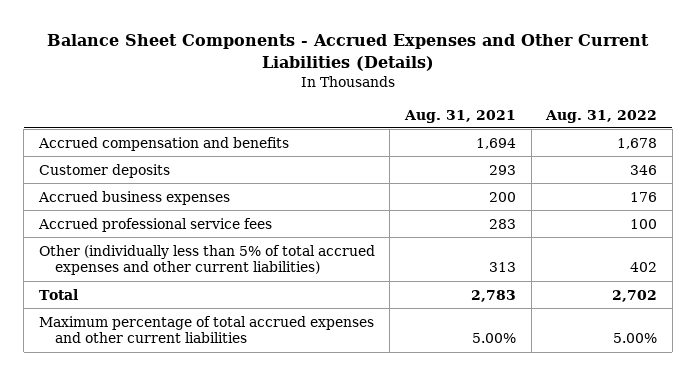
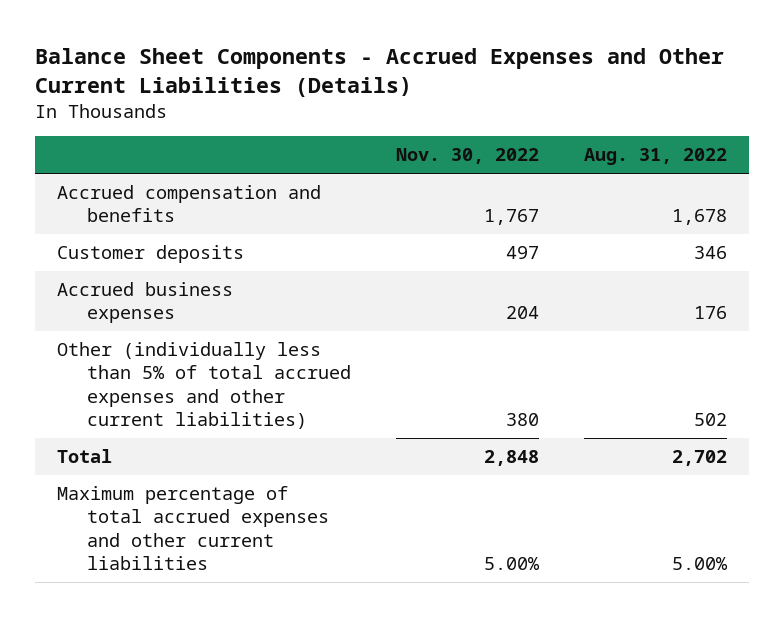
- | Aug. 31, 2021 | Aug. 31, 2022
+ | Nov. 30, 2022 | Aug. 31, 2022
- Accrued professional service fees | 283 | 100
- Other (individually less than 5% of total accrued expenses and other current liabilities) | 313 | 402
+ Other (individually less than 5% of total accrued expenses and other current liabilities) | 380 | 502

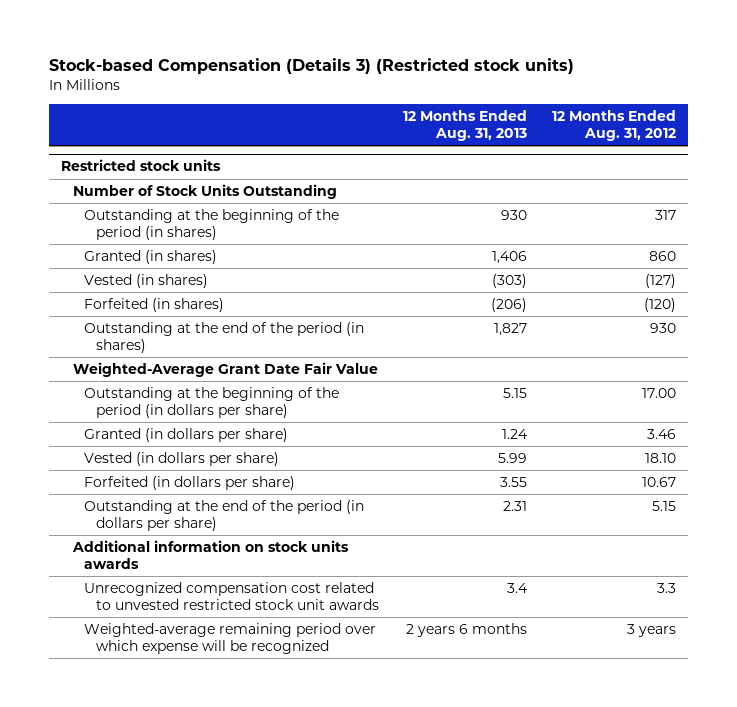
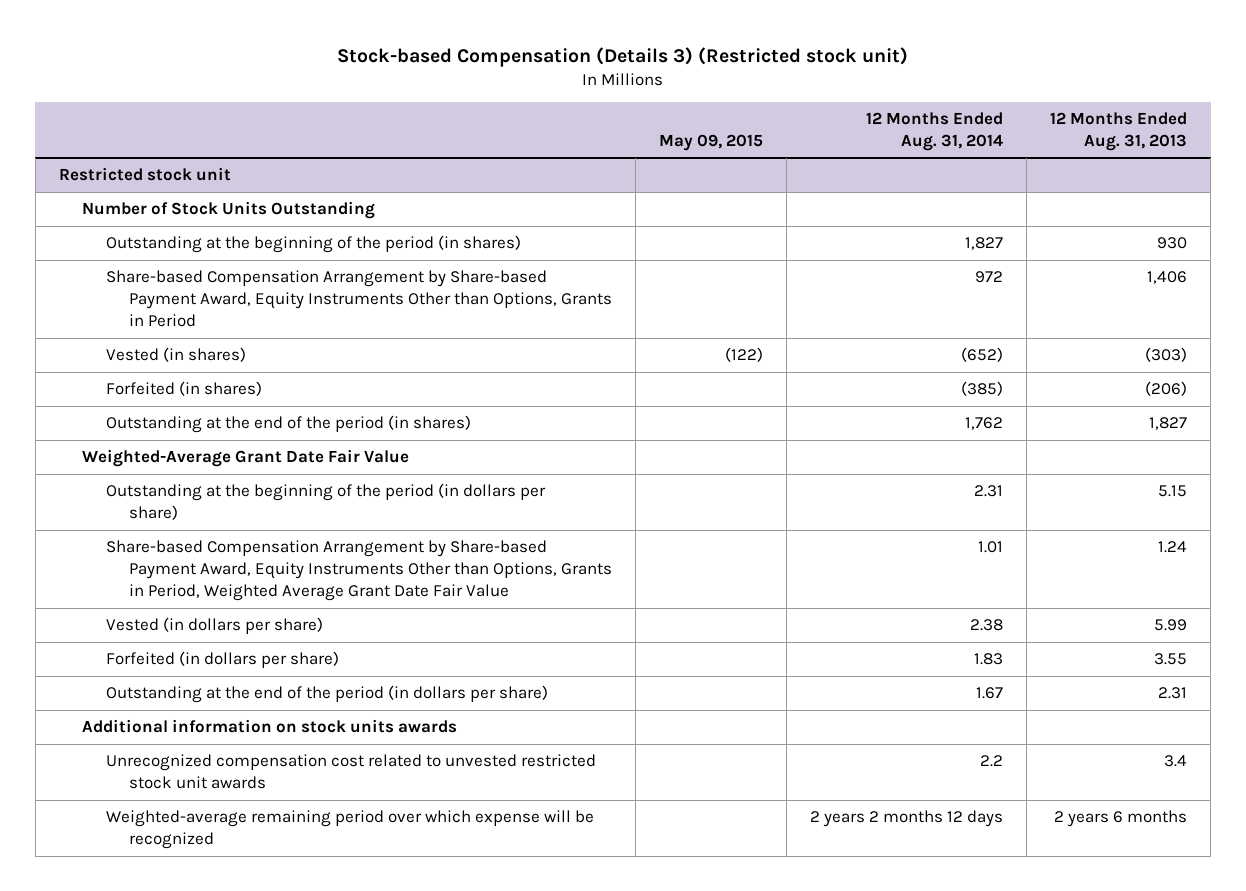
- Stock-based Compensation (Details 3) (Restricted stock units)
+ Stock-based Compensation (Details 3) (Restricted stock unit)
- | 12 Months Ended Aug. 31, 2013 | 12 Months Ended Aug. 31, 2012
+ | May 09, 2015 | 12 Months Ended Aug. 31, 2014 | 12 Months Ended Aug. 31, 2013
- Restricted stock units
+ Restricted stock unit
- Granted (in shares) | 1,406 | 860
+ Share-based Compensation Arrangement by Share-based Payment Award, Equity Instruments Other than Options, Grants in Period | | 972 | 1,406
- Granted (in dollars per share) | 1.24 | 3.46
+ Share-based Compensation Arrangement by Share-based Payment Award, Equity Instruments Other than Options, Grants in Period, Weighted Average Grant Date Fair Value | | 1.01 | 1.24

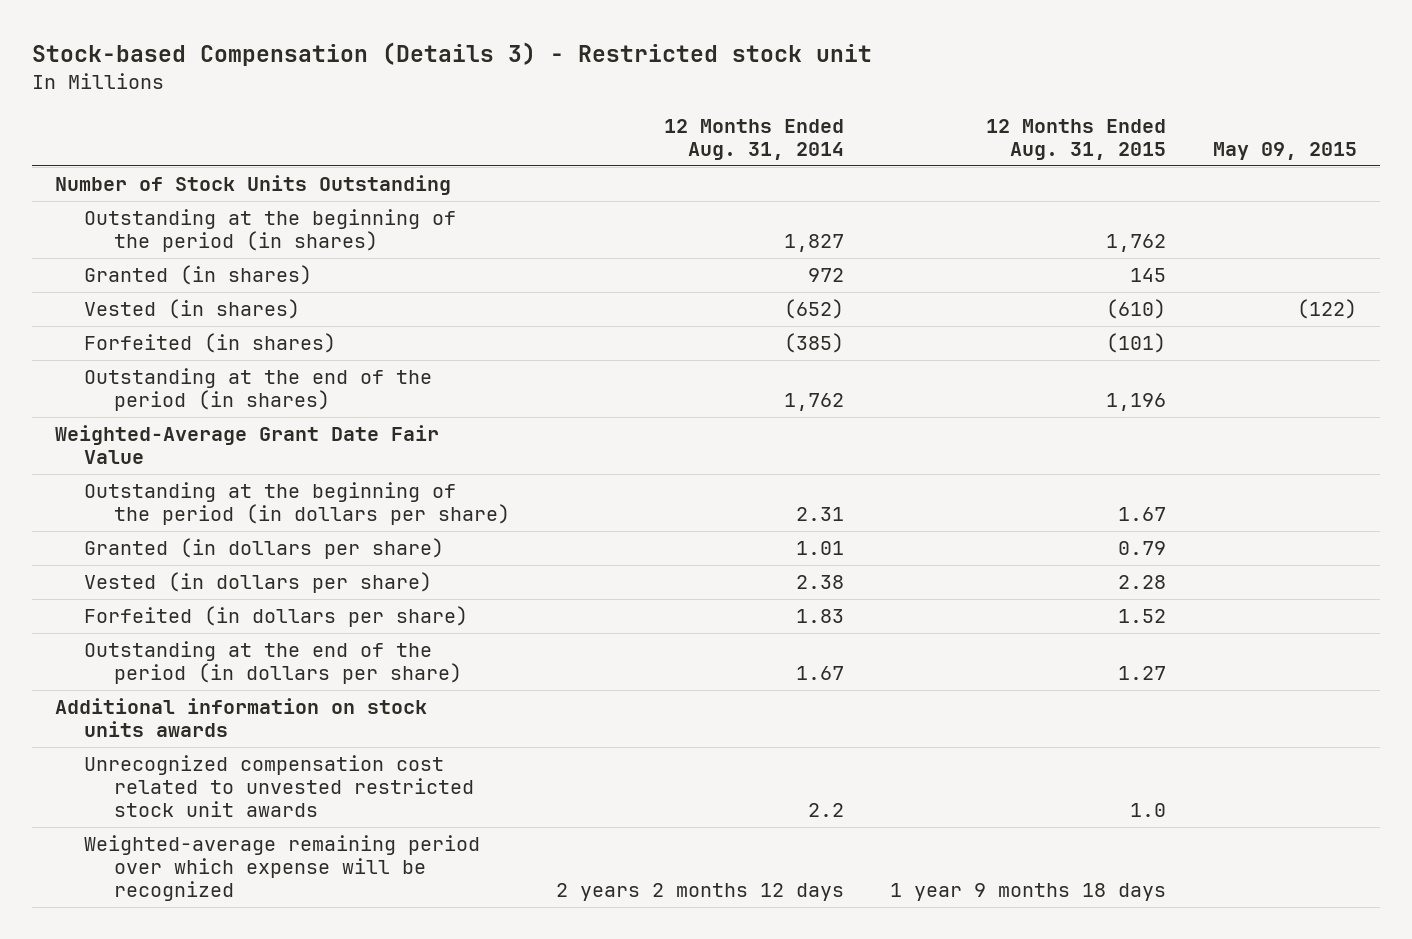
- Stock-based Compensation (Details 3) (Restricted stock unit)
+ Stock-based Compensation (Details 3) - Restricted stock unit
- | May 09, 2015 | 12 Months Ended Aug. 31, 2014 | 12 Months Ended Aug. 31, 2013
+ | 12 Months Ended Aug. 31, 2014 | 12 Months Ended Aug. 31, 2015 | May 09, 2015
- Restricted stock unit
- Share-based Compensation Arrangement by Share-based Payment Award, Equity Instruments Other than Options, Grants in Period | | 972 | 1,406
+ Granted (in shares) | 972 | 145 |
- Share-based Compensation Arrangement by Share-based Payment Award, Equity Instruments Other than Options, Grants in Period, Weighted Average Grant Date Fair Value | | 1.01 | 1.24
+ Granted (in dollars per share) | 1.01 | 0.79 |

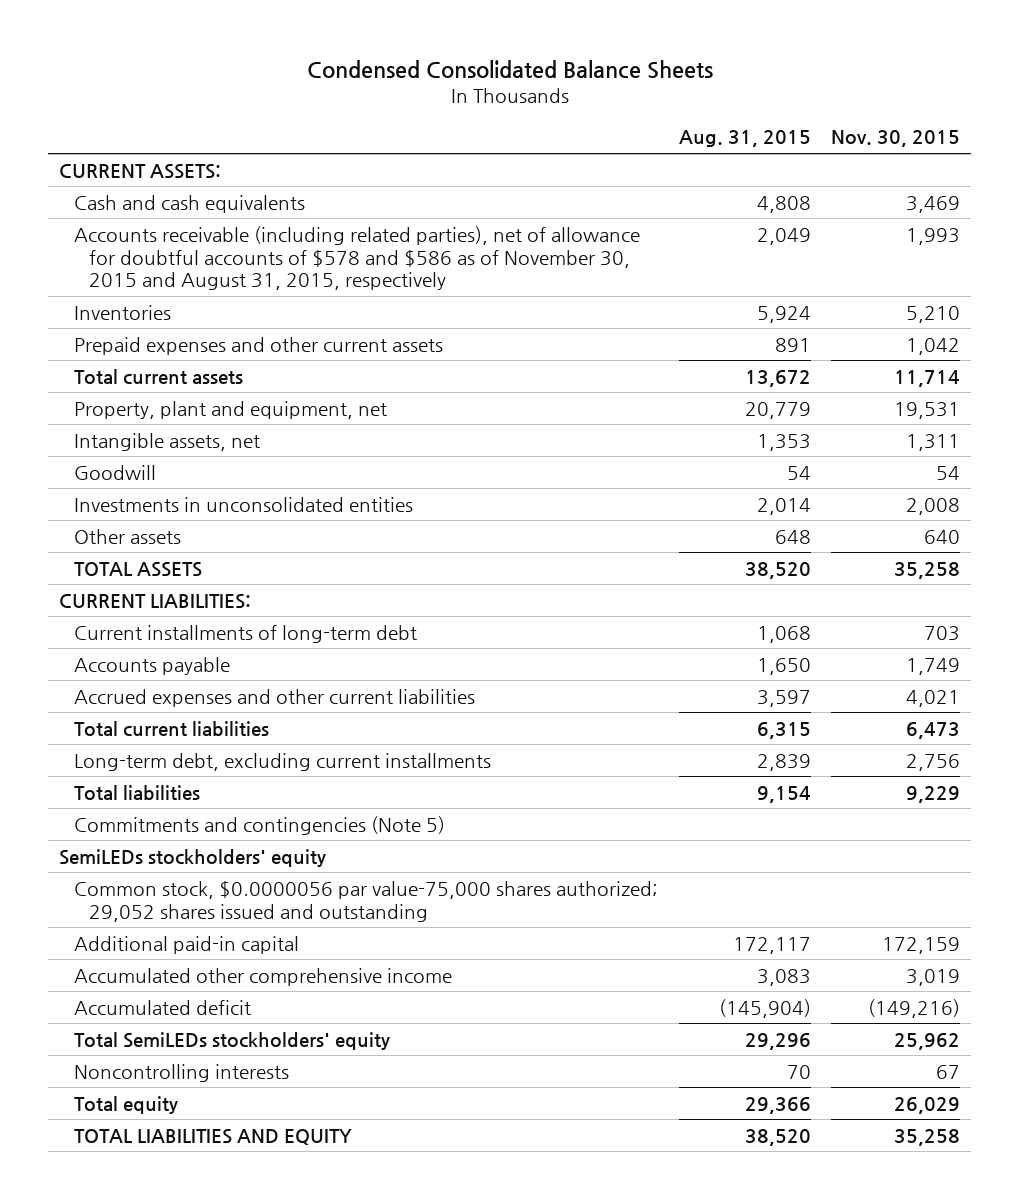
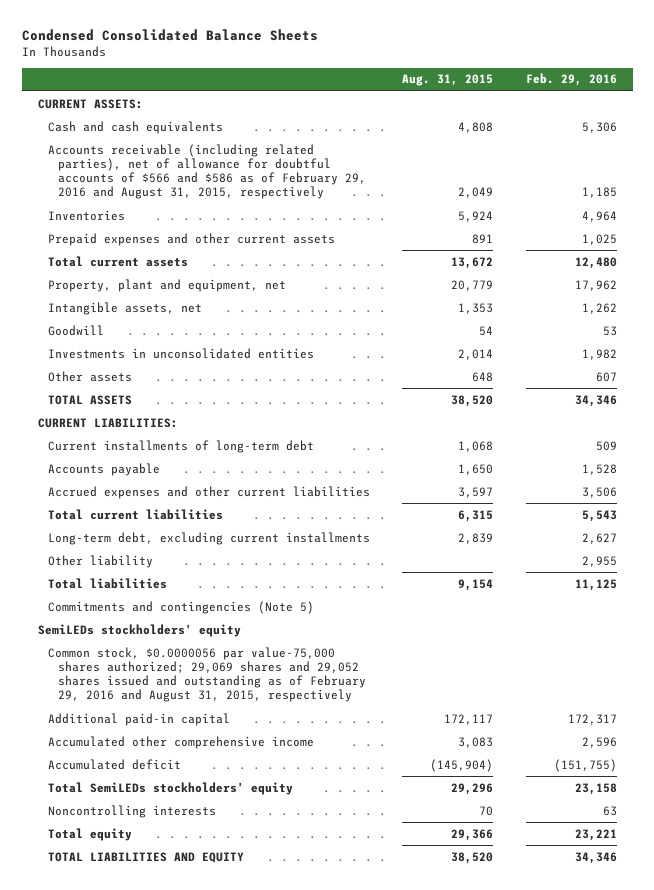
- | Aug. 31, 2015 | Nov. 30, 2015
+ | Aug. 31, 2015 | Feb. 29, 2016
- Accounts receivable (including related parties), net of allowance for doubtful accounts of $578 and $586 as of November 30, 2015 and August 31, 2015, respectively | 2,049 | 1,993
+ Accounts receivable (including related parties), net of allowance for doubtful accounts of $566 and $586 as of February 29, 2016 and August 31, 2015, respectively | 2,049 | 1,185
+ Other liability | | 2,955
- Common stock, $0.0000056 par value-75,000 shares authorized; 29,052 shares issued and outstanding
+ Common stock, $0.0000056 par value-75,000 shares authorized; 29,069 shares and 29,052 shares issued and outstanding as of February 29, 2016 and August 31, 2015, respectively

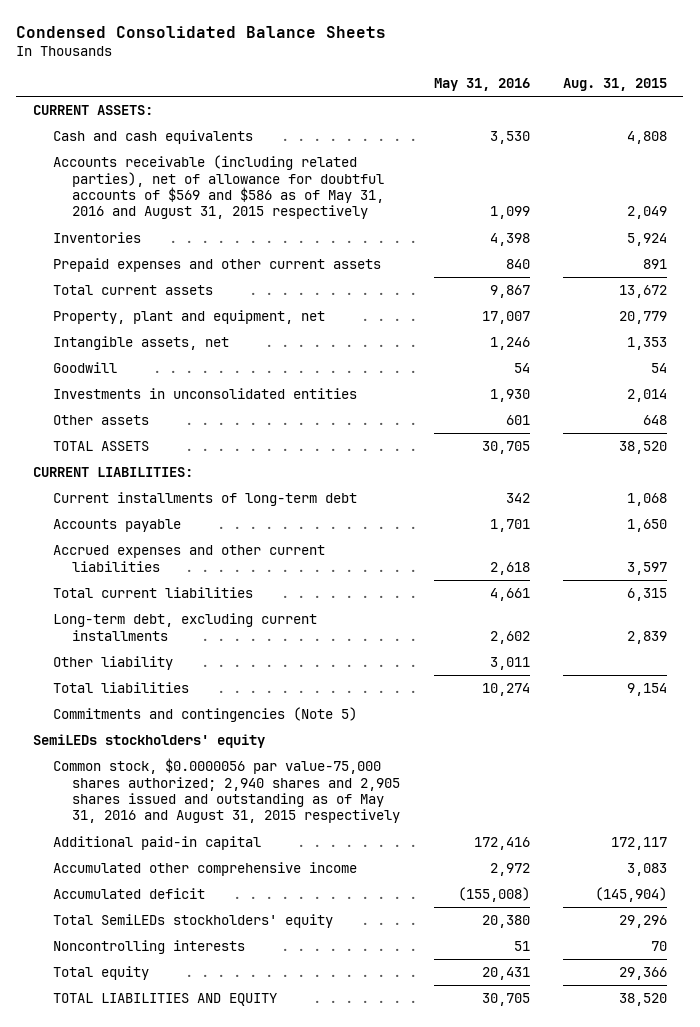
- | Aug. 31, 2015 | Feb. 29, 2016
+ | May 31, 2016 | Aug. 31, 2015
- Accounts receivable (including related parties), net of allowance for doubtful accounts of $566 and $586 as of February 29, 2016 and August 31, 2015, respectively | 2,049 | 1,185
+ Accounts receivable (including related parties), net of allowance for doubtful accounts of $569 and $586 as of May 31, 2016 and August 31, 2015 respectively | 1,099 | 2,049
- Common stock, $0.0000056 par value-75,000 shares authorized; 29,069 shares and 29,052 shares issued and outstanding as of February 29, 2016 and August 31, 2015, respectively
+ Common stock, $0.0000056 par value-75,000 shares authorized; 2,940 shares and 2,905 shares issued and outstanding as of May 31, 2016 and August 31, 2015 respectively

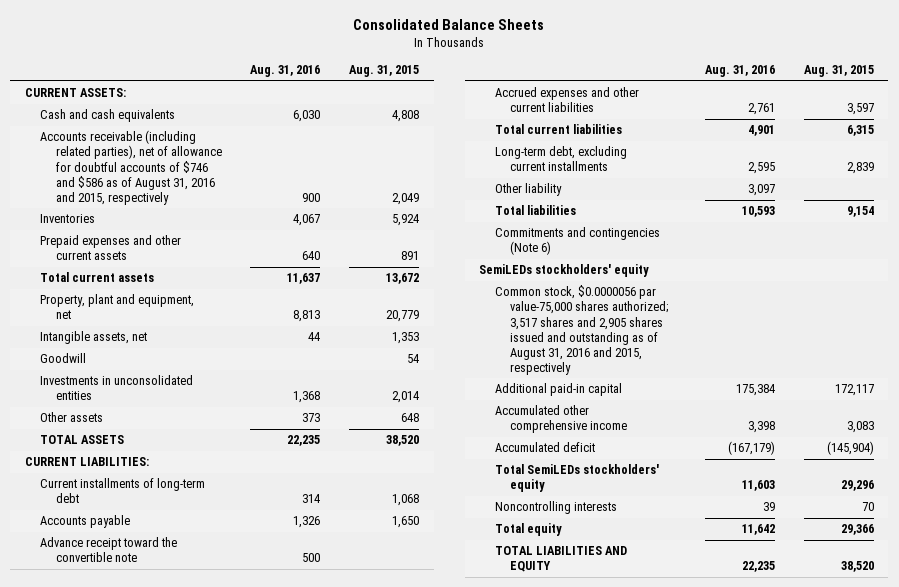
- Condensed Consolidated Balance Sheets
+ Consolidated Balance Sheets
- | May 31, 2016 | Aug. 31, 2015
+ | Aug. 31, 2016 | Aug. 31, 2015
- Accounts receivable (including related parties), net of allowance for doubtful accounts of $569 and $586 as of May 31, 2016 and August 31, 2015 respectively | 1,099 | 2,049
+ Accounts receivable (including related parties), net of allowance for doubtful accounts of $746 and $586 as of August 31, 2016 and 2015, respectively | 900 | 2,049
+ Advance receipt toward the convertible note | 500 |
- Commitments and contingencies (Note 5)
+ Commitments and contingencies (Note 6)
- Common stock, $0.0000056 par value-75,000 shares authorized; 2,940 shares and 2,905 shares issued and outstanding as of May 31, 2016 and August 31, 2015 respectively
+ Common stock, $0.0000056 par value-75,000 shares authorized; 3,517 shares and 2,905 shares issued and outstanding as of August 31, 2016 and 2015, respectively

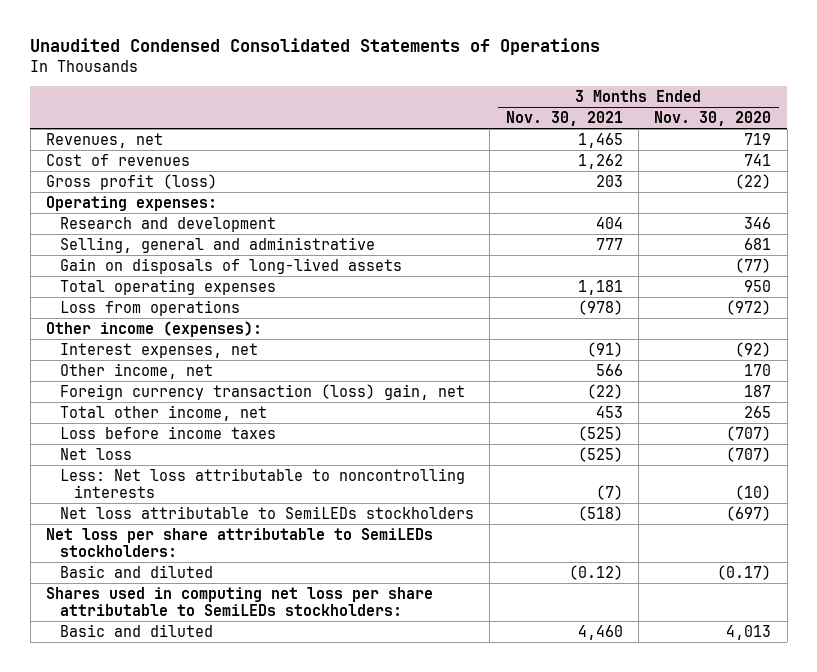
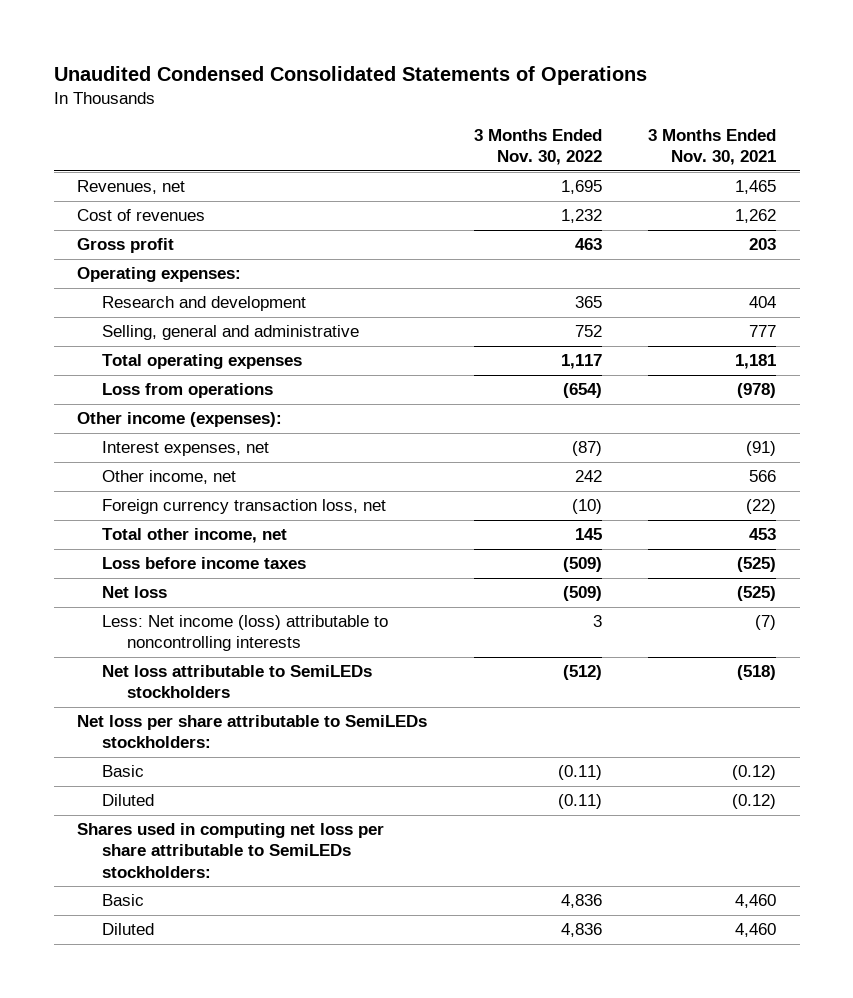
- | 3 Months Ended Nov. 30, 2021 | 3 Months Ended Nov. 30, 2020
+ | 3 Months Ended Nov. 30, 2022 | 3 Months Ended Nov. 30, 2021
- Gross profit (loss) | 203 | (22)
+ Gross profit | 463 | 203
- Gain on disposals of long-lived assets | | (77)
- Foreign currency transaction (loss) gain, net | (22) | 187
+ Foreign currency transaction loss, net | (10) | (22)
- Less: Net loss attributable to noncontrolling interests | (7) | (10)
+ Less: Net income (loss) attributable to noncontrolling interests | 3 | (7)
- Basic and diluted | (0.12) | (0.17)
+ Basic | (0.11) | (0.12)
+ Diluted | (0.11) | (0.12)
- Basic and diluted | 4,460 | 4,013
+ Basic | 4,836 | 4,460
+ Diluted | 4,836 | 4,460

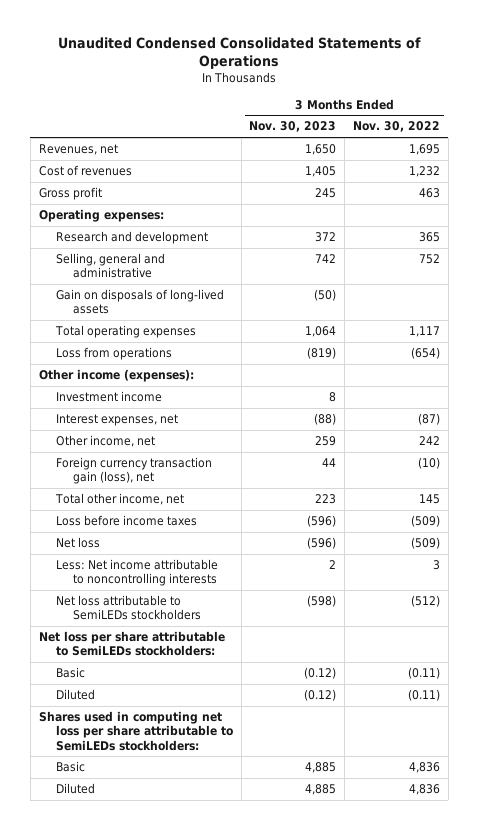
- | 3 Months Ended Nov. 30, 2022 | 3 Months Ended Nov. 30, 2021
+ | 3 Months Ended Nov. 30, 2023 | 3 Months Ended Nov. 30, 2022
+ Gain on disposals of long-lived assets | (50) |
+ Investment income | 8 |
- Foreign currency transaction loss, net | (10) | (22)
+ Foreign currency transaction gain (loss), net | 44 | (10)
- Less: Net income (loss) attributable to noncontrolling interests | 3 | (7)
+ Less: Net income attributable to noncontrolling interests | 2 | 3

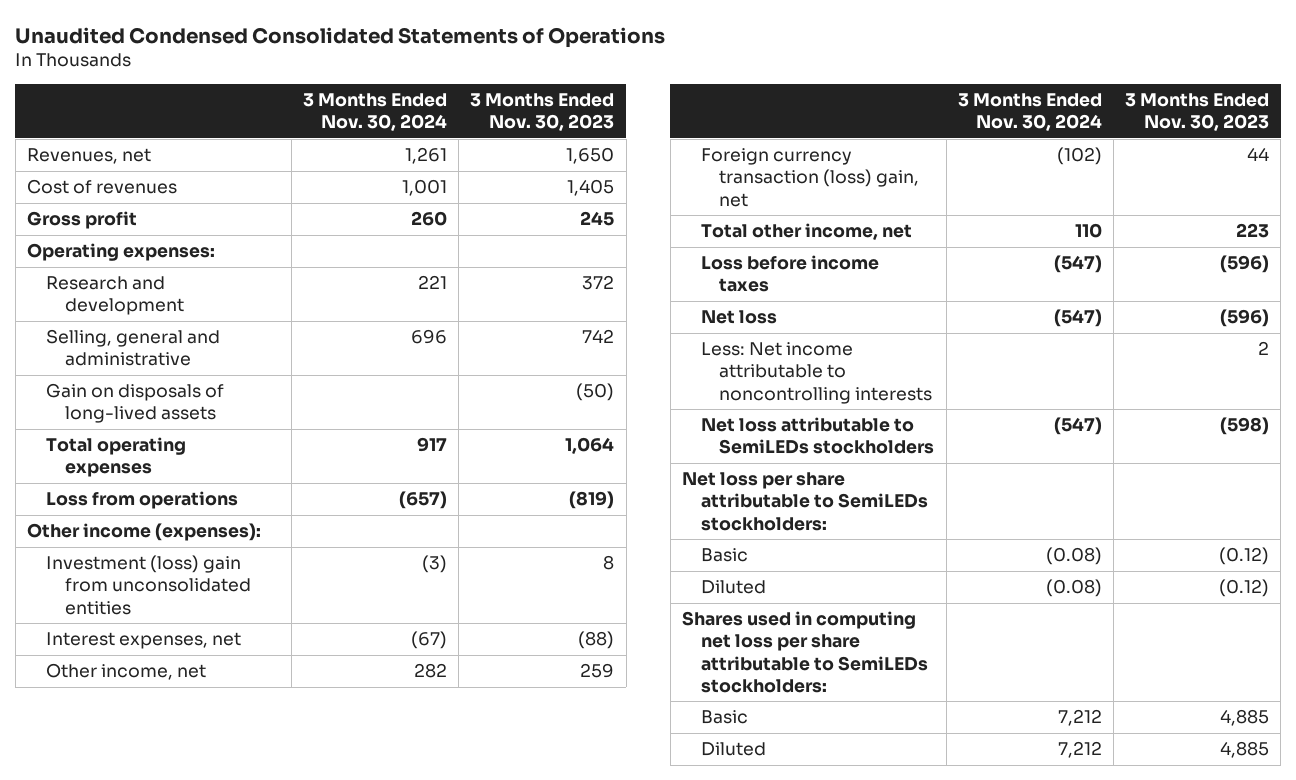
- | 3 Months Ended Nov. 30, 2023 | 3 Months Ended Nov. 30, 2022
+ | 3 Months Ended Nov. 30, 2024 | 3 Months Ended Nov. 30, 2023
- Investment income | 8 |
+ Investment (loss) gain from unconsolidated entities | (3) | 8
- Foreign currency transaction gain (loss), net | 44 | (10)
+ Foreign currency transaction (loss) gain, net | (102) | 44

